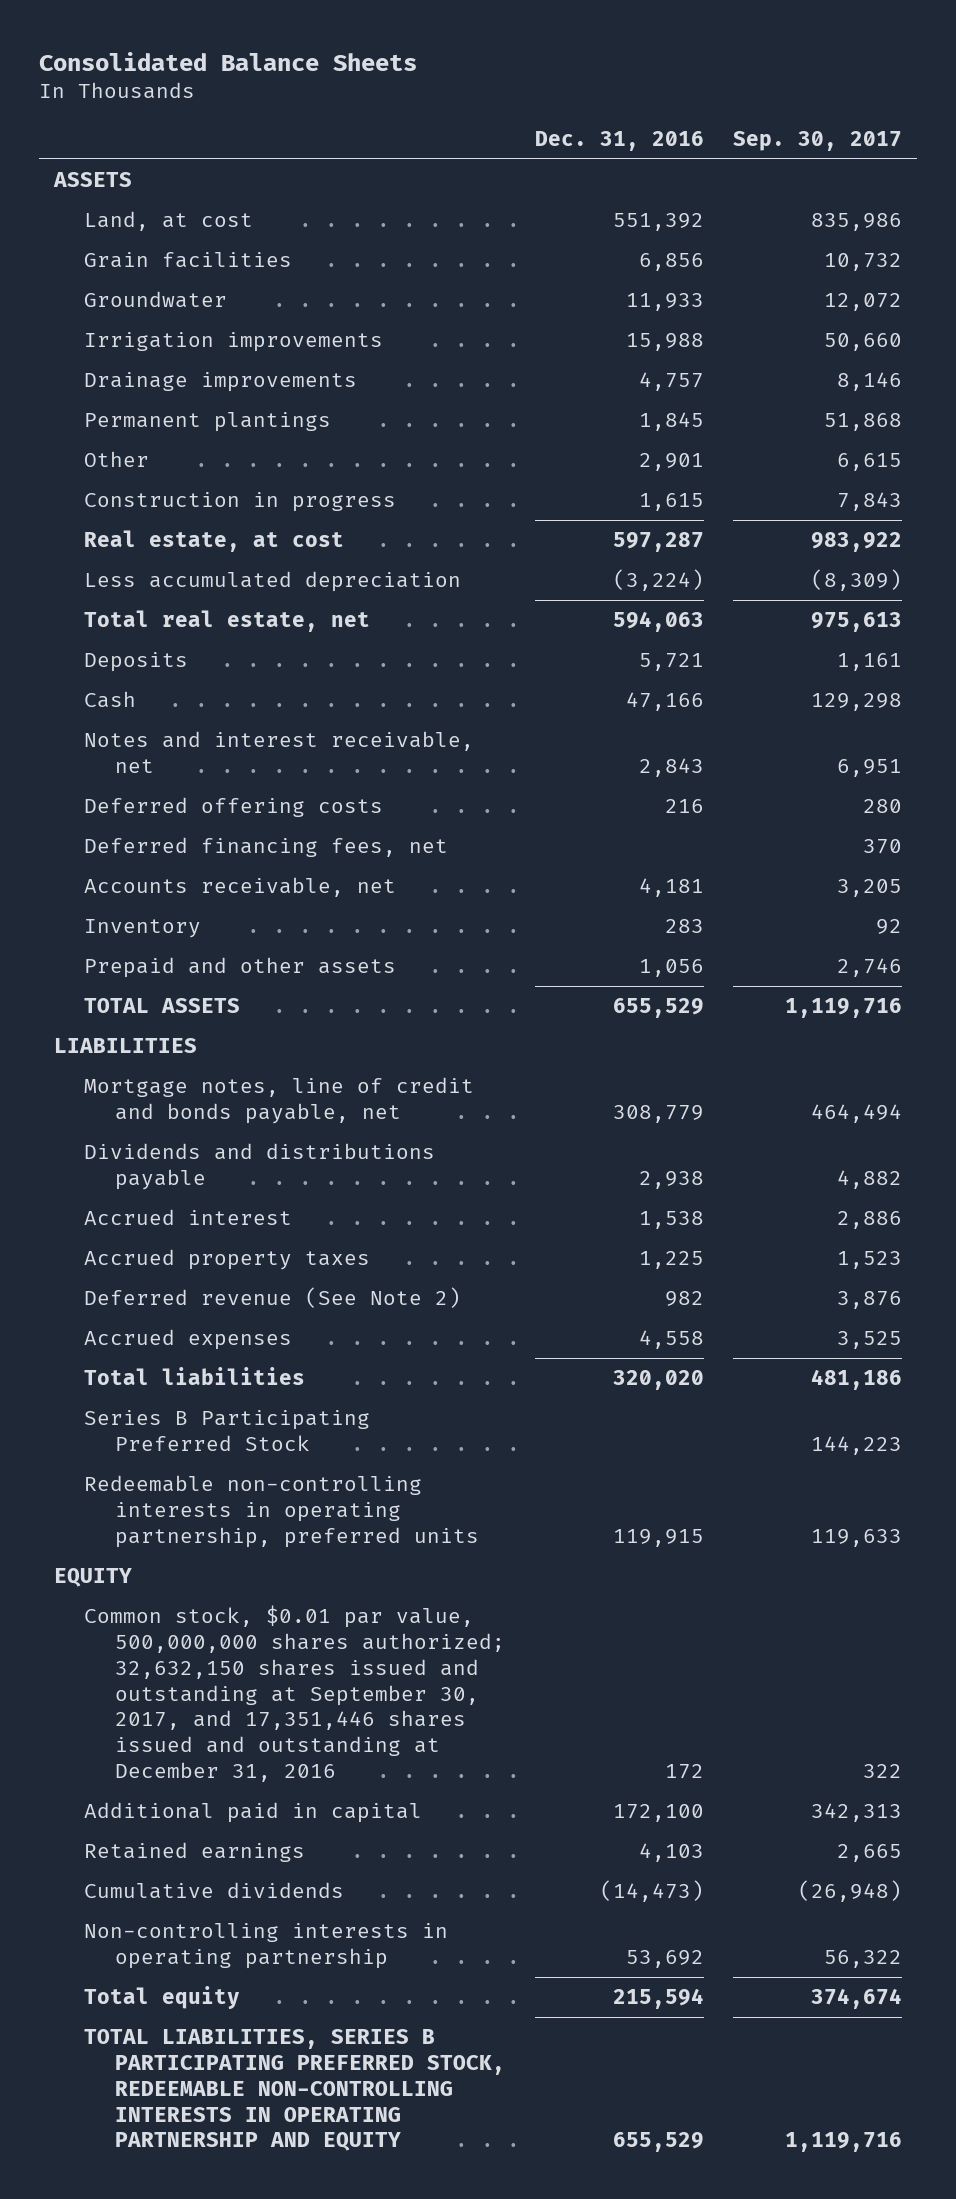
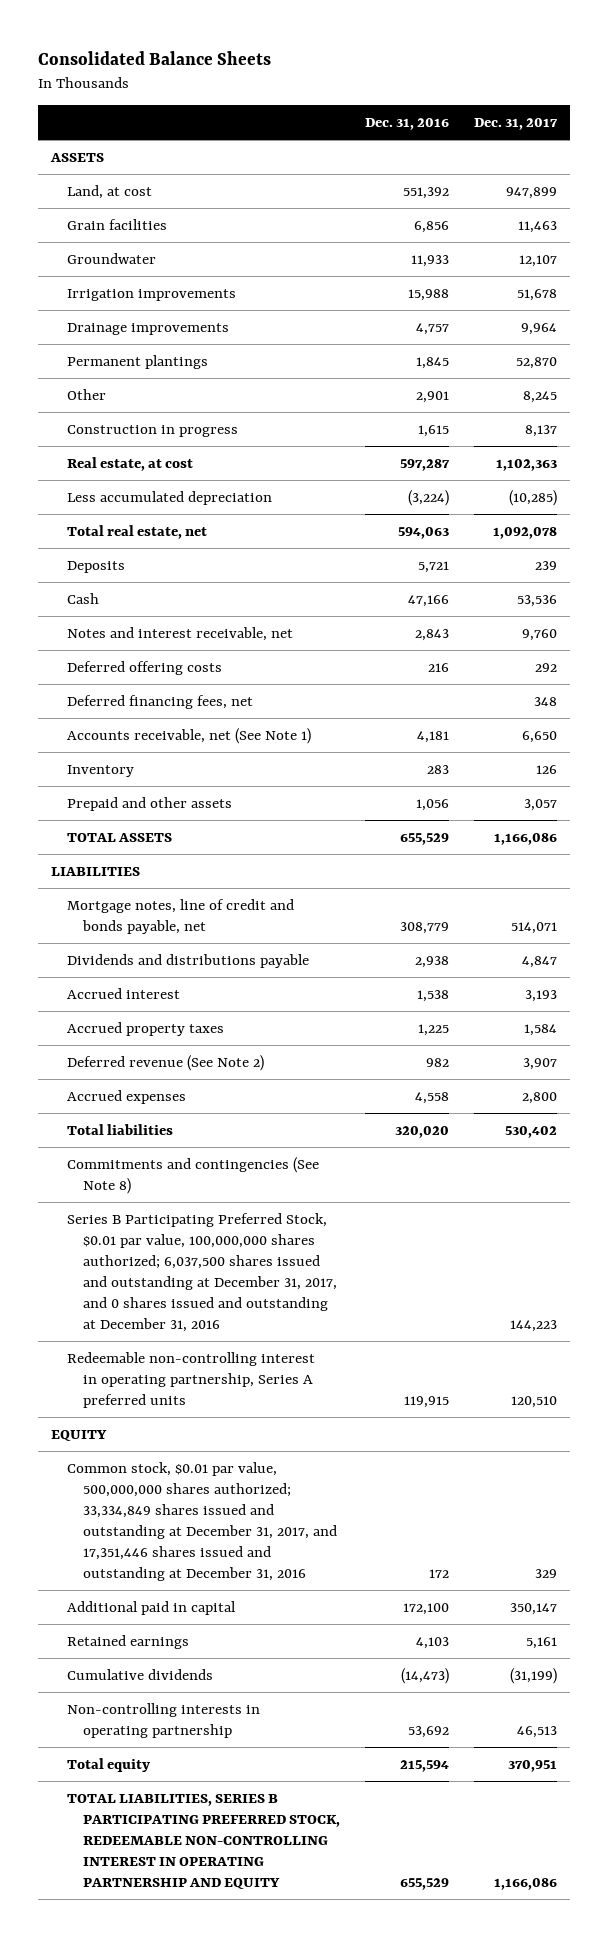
- | Dec. 31, 2016 | Sep. 30, 2017
+ | Dec. 31, 2016 | Dec. 31, 2017
- Accounts receivable, net | 4,181 | 3,205
+ Accounts receivable, net (See Note 1) | 4,181 | 6,650
- Series B Participating Preferred Stock | | 144,223
- Redeemable non-controlling interests in operating partnership, preferred units | 119,915 | 119,633
+ Commitments and contingencies (See Note 8)
+ Series B Participating Preferred Stock, $0.01 par value, 100,000,000 shares authorized; 6,037,500 shares issued and outstanding at December 31, 2017, and 0 shares issued and outstanding at December 31, 2016 | | 144,223
+ Redeemable non-controlling interest in operating partnership, Series A preferred units | 119,915 | 120,510
- Common stock, $0.01 par value, 500,000,000 shares authorized; 32,632,150 shares issued and outstanding at September 30, 2017, and 17,351,446 shares issued and outstanding at December 31, 2016 | 172 | 322
+ Common stock, $0.01 par value, 500,000,000 shares authorized; 33,334,849 shares issued and outstanding at December 31, 2017, and 17,351,446 shares issued and outstanding at December 31, 2016 | 172 | 329
- TOTAL LIABILITIES, SERIES B PARTICIPATING PREFERRED STOCK, REDEEMABLE NON-CONTROLLING INTERESTS IN OPERATING PARTNERSHIP AND EQUITY | 655,529 | 1,119,716
+ TOTAL LIABILITIES, SERIES B PARTICIPATING PREFERRED STOCK, REDEEMABLE NON-CONTROLLING INTEREST IN OPERATING PARTNERSHIP AND EQUITY | 655,529 | 1,166,086

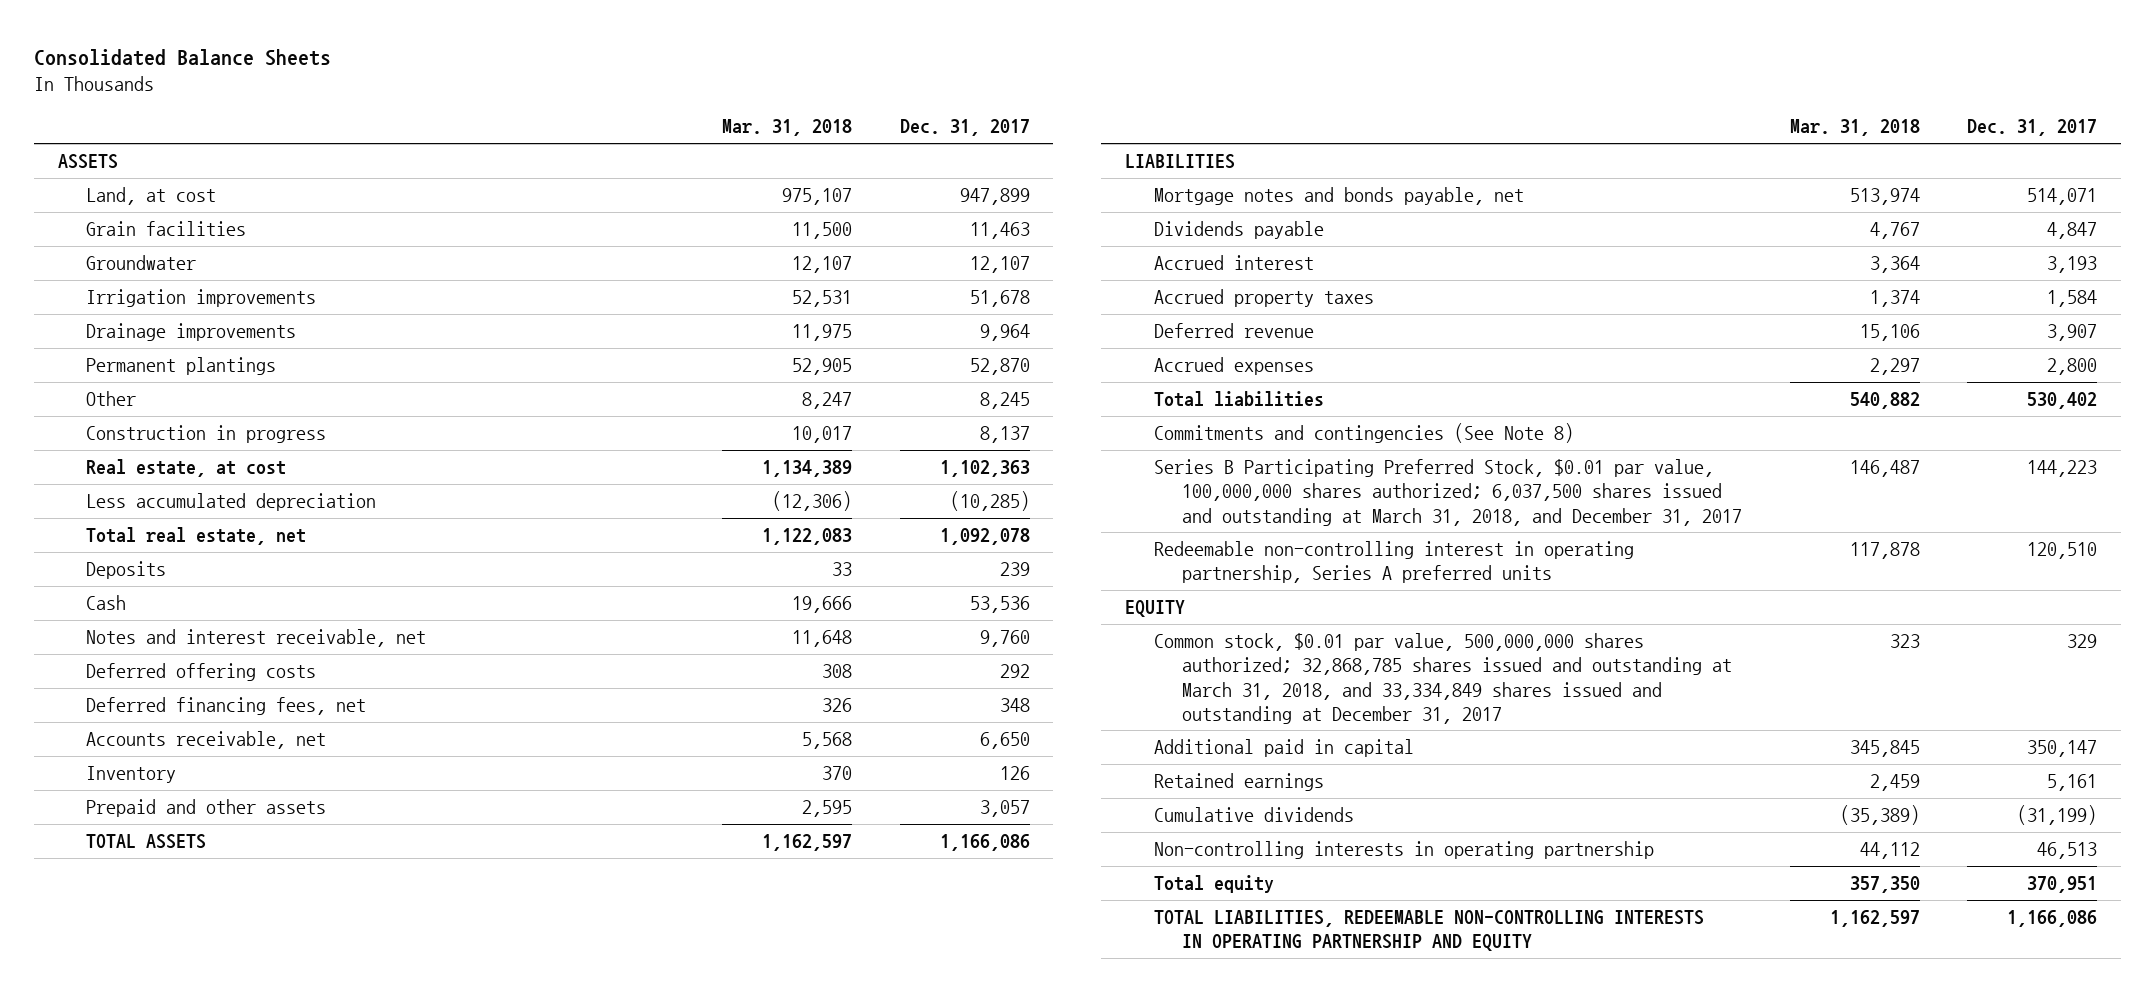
- | Dec. 31, 2016 | Dec. 31, 2017
+ | Mar. 31, 2018 | Dec. 31, 2017
- Accounts receivable, net (See Note 1) | 4,181 | 6,650
+ Accounts receivable, net | 5,568 | 6,650
- Mortgage notes, line of credit and bonds payable, net | 308,779 | 514,071
- Dividends and distributions payable | 2,938 | 4,847
+ Mortgage notes and bonds payable, net | 513,974 | 514,071
+ Dividends payable | 4,767 | 4,847
- Deferred revenue (See Note 2) | 982 | 3,907
+ Deferred revenue | 15,106 | 3,907
- Series B Participating Preferred Stock, $0.01 par value, 100,000,000 shares authorized; 6,037,500 shares issued and outstanding at December 31, 2017, and 0 shares issued and outstanding at December 31, 2016 | | 144,223
+ Series B Participating Preferred Stock, $0.01 par value, 100,000,000 shares authorized; 6,037,500 shares issued and outstanding at March 31, 2018, and December 31, 2017 | 146,487 | 144,223
- Common stock, $0.01 par value, 500,000,000 shares authorized; 33,334,849 shares issued and outstanding at December 31, 2017, and 17,351,446 shares issued and outstanding at December 31, 2016 | 172 | 329
+ Common stock, $0.01 par value, 500,000,000 shares authorized; 32,868,785 shares issued and outstanding at March 31, 2018, and 33,334,849 shares issued and outstanding at December 31, 2017 | 323 | 329
- TOTAL LIABILITIES, SERIES B PARTICIPATING PREFERRED STOCK, REDEEMABLE NON-CONTROLLING INTEREST IN OPERATING PARTNERSHIP AND EQUITY | 655,529 | 1,166,086
+ TOTAL LIABILITIES, REDEEMABLE NON-CONTROLLING INTERESTS IN OPERATING PARTNERSHIP AND EQUITY | 1,162,597 | 1,166,086

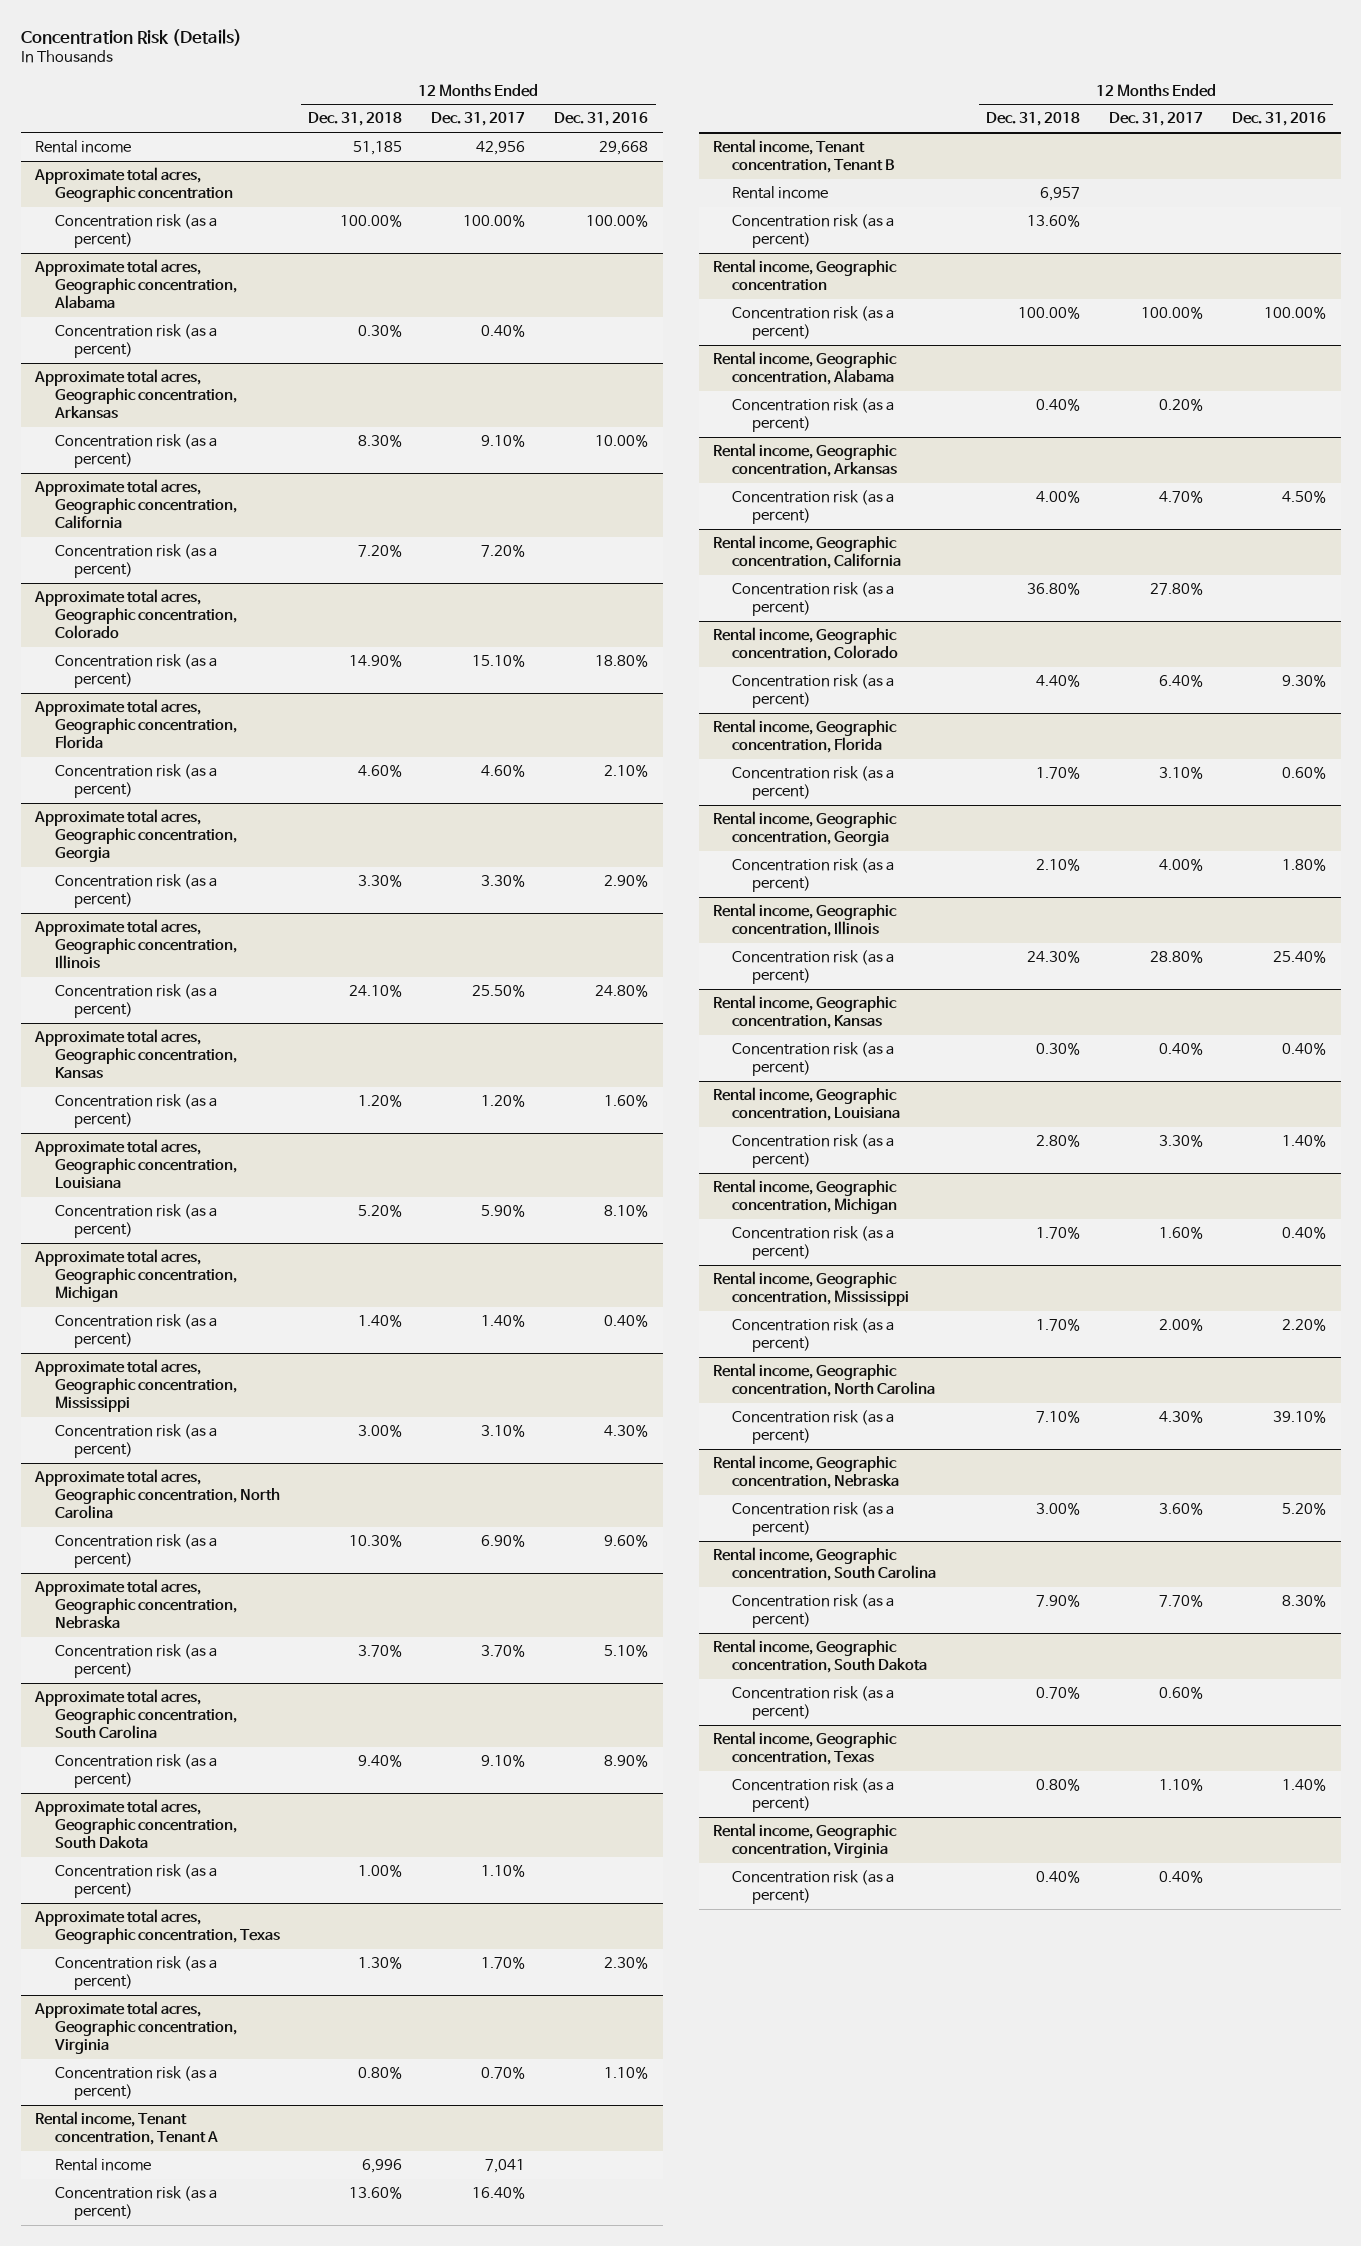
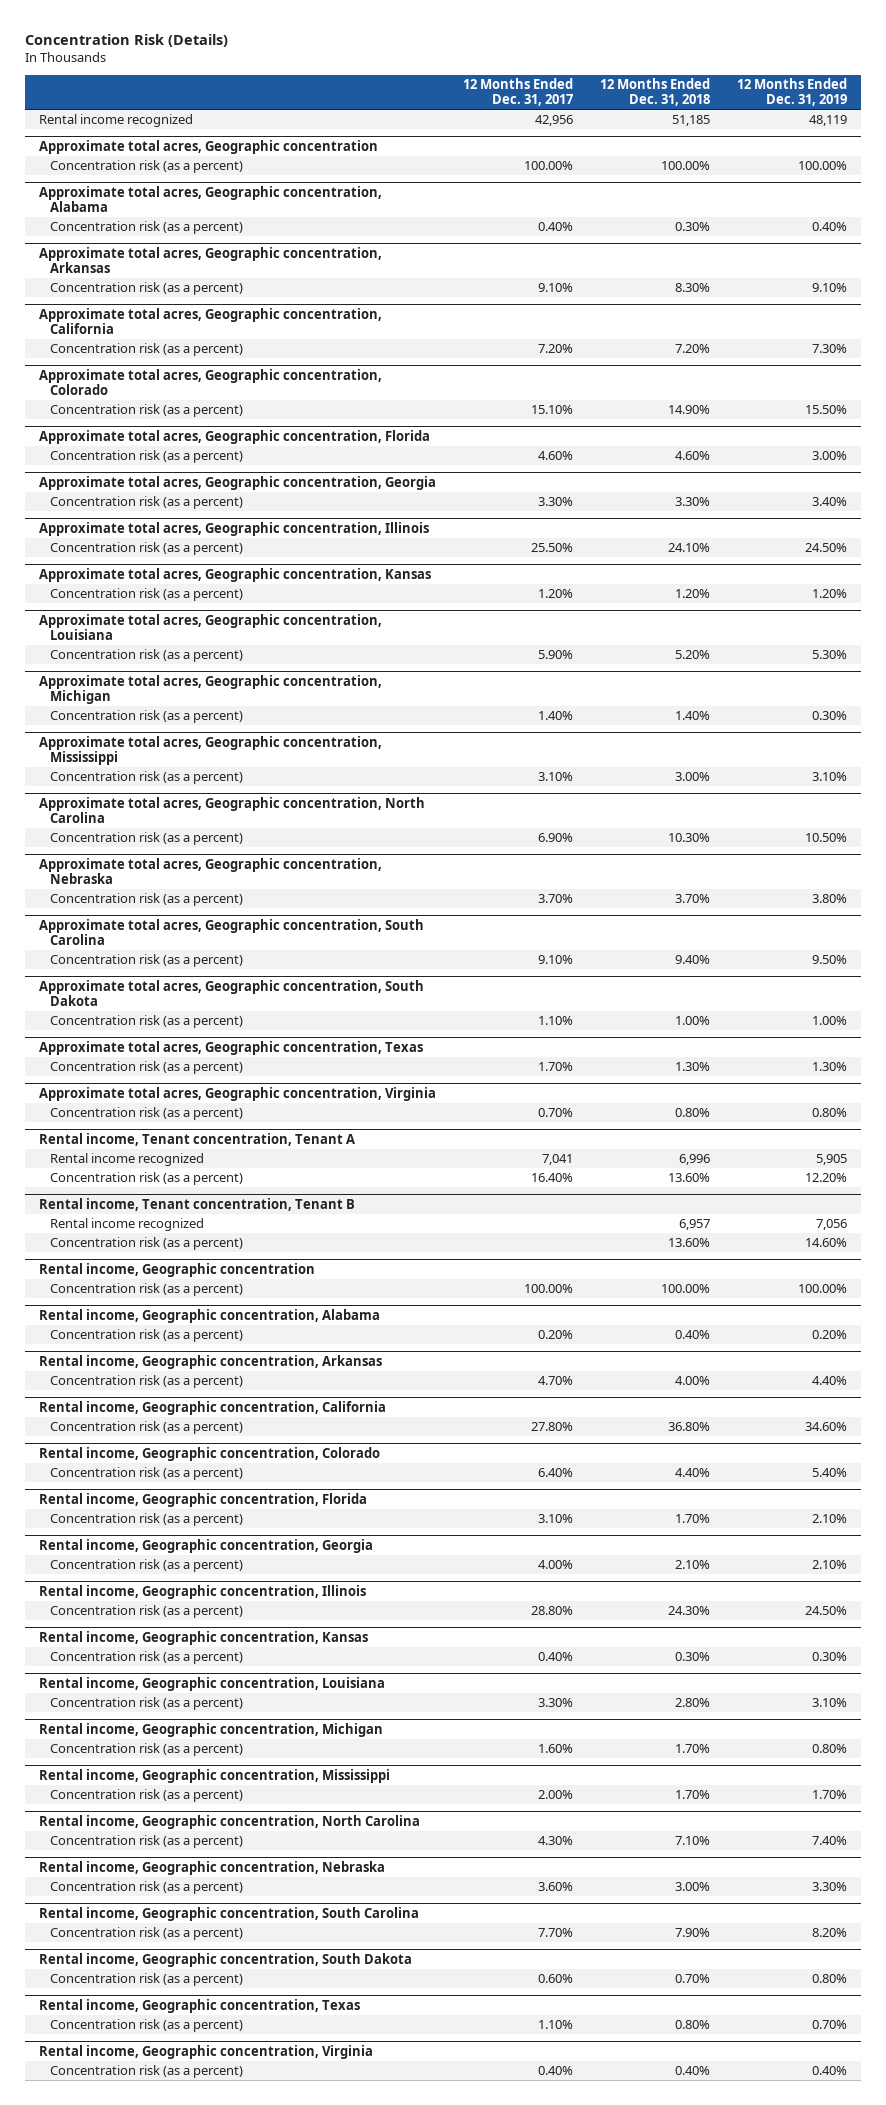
- | 12 Months Ended Dec. 31, 2018 | 12 Months Ended Dec. 31, 2017 | 12 Months Ended Dec. 31, 2016
+ | 12 Months Ended Dec. 31, 2017 | 12 Months Ended Dec. 31, 2018 | 12 Months Ended Dec. 31, 2019
- Rental income | 51,185 | 42,956 | 29,668
+ Rental income recognized | 42,956 | 51,185 | 48,119
@ Rental income, Tenant concentration, Tenant A
- Rental income | 6,996 | 7,041 |
+ Rental income recognized | 7,041 | 6,996 | 5,905
@ Rental income, Tenant concentration, Tenant B
- Rental income | 6,957 | |
+ Rental income recognized | | 6,957 | 7,056

